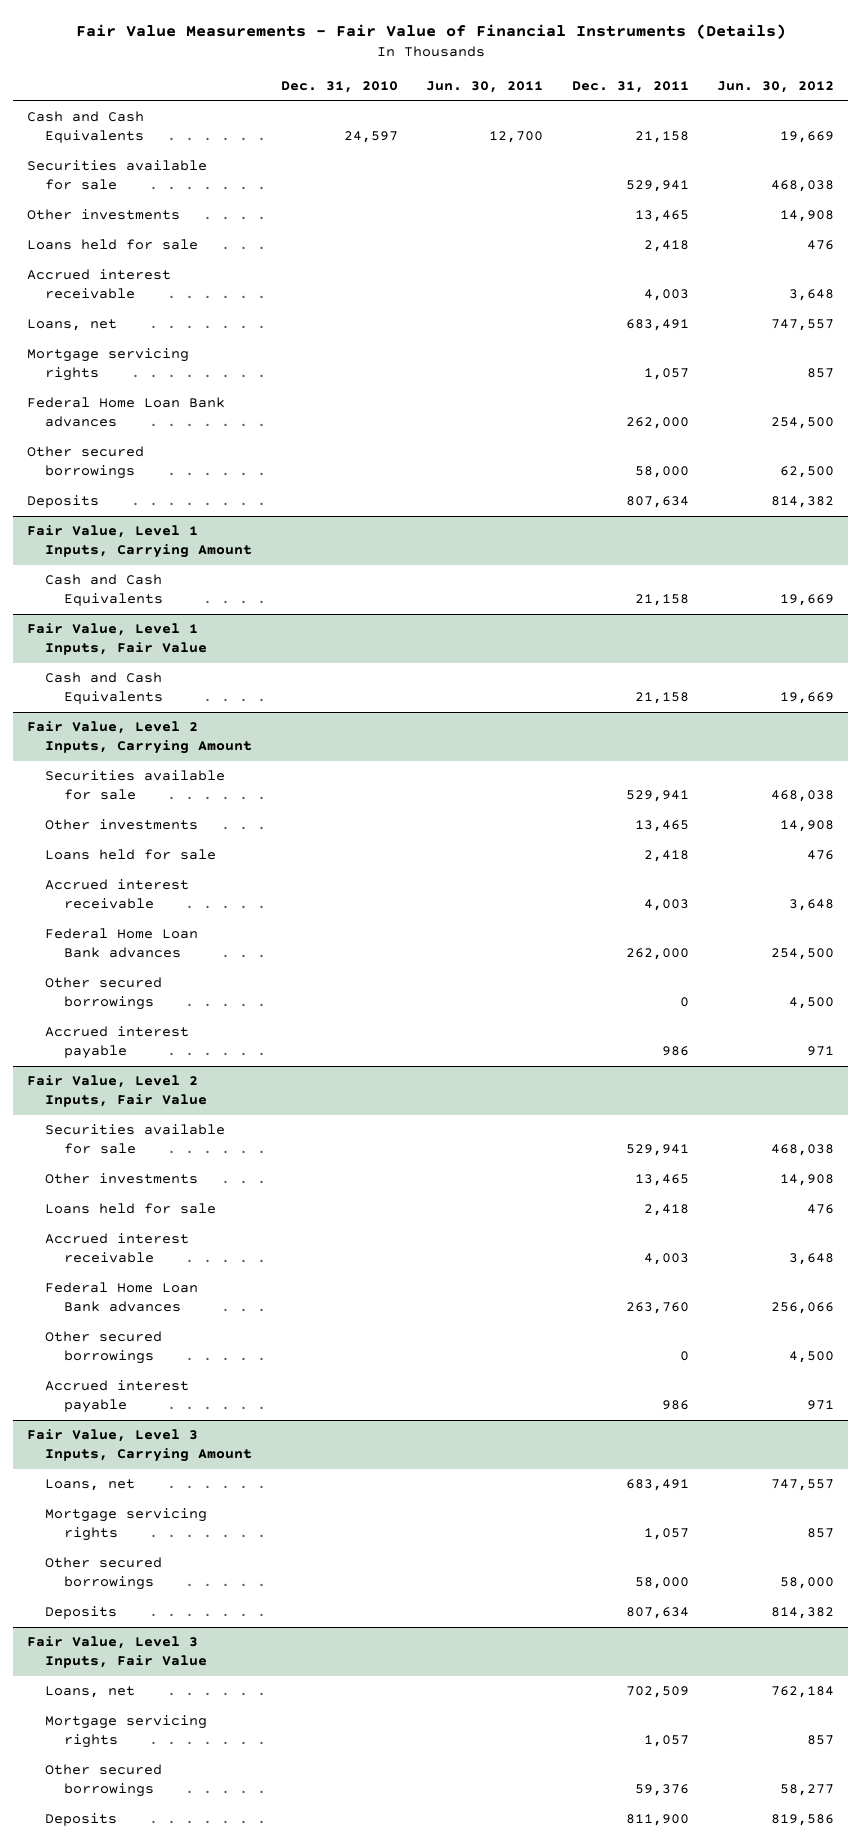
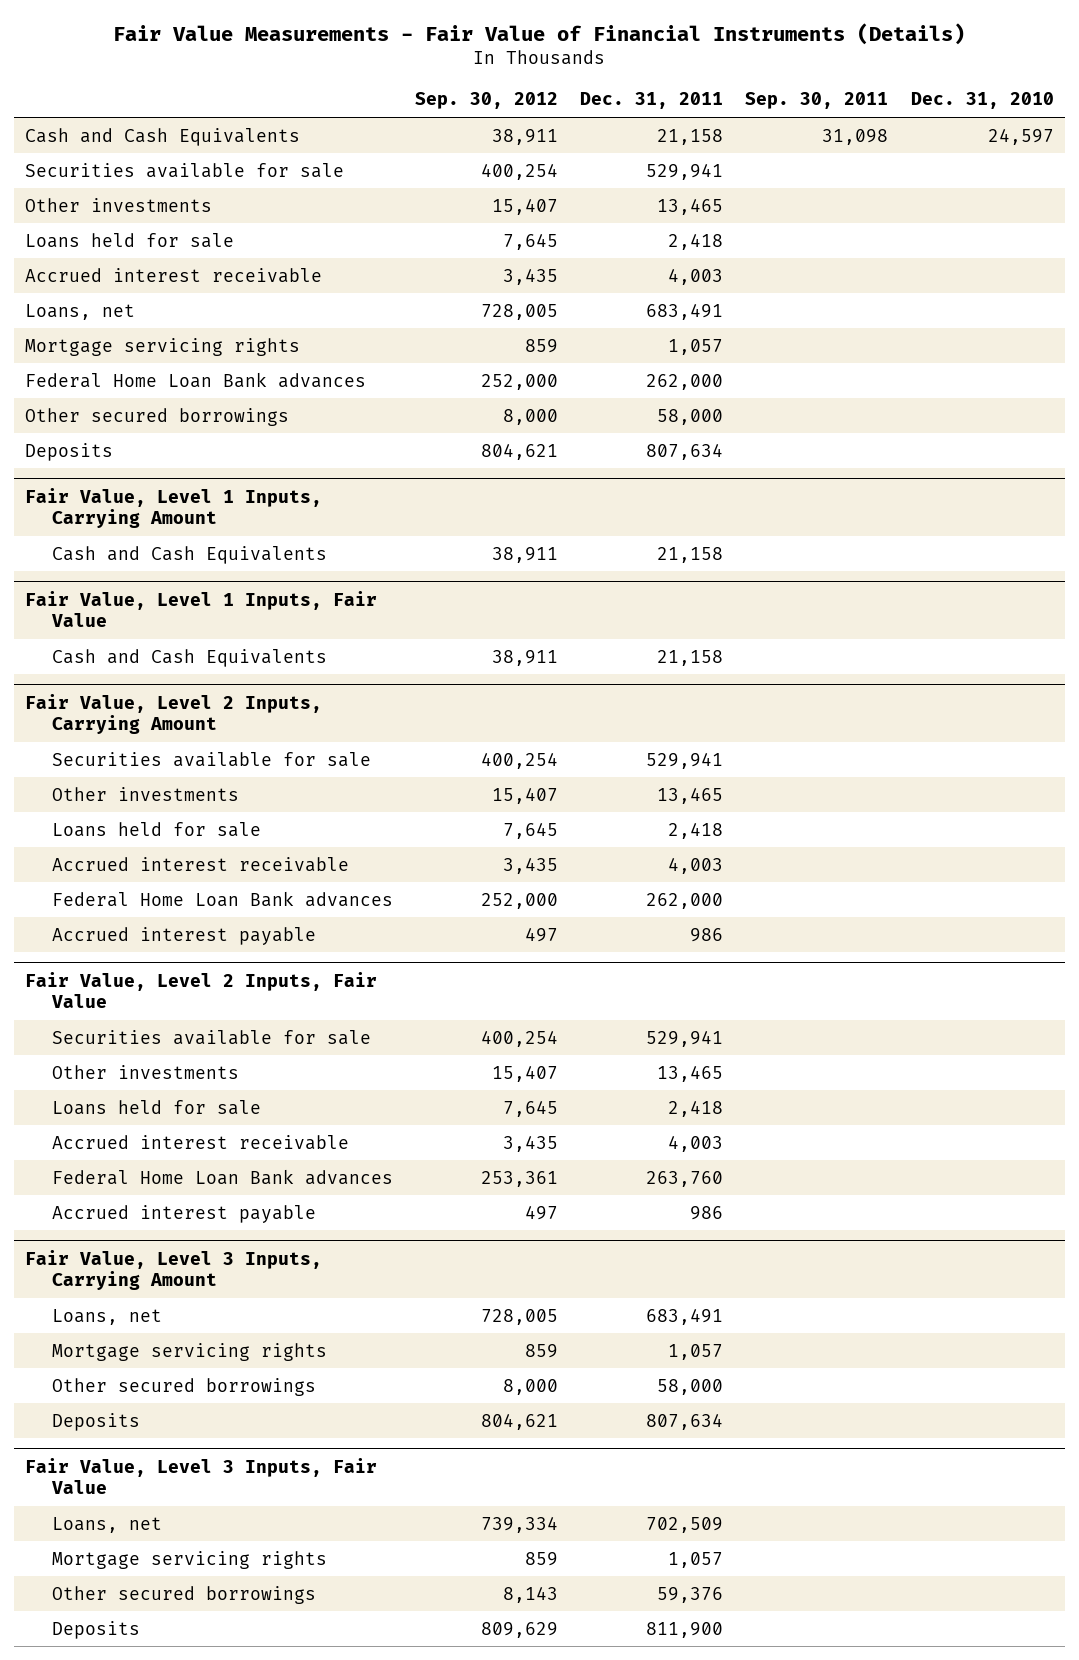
- | Dec. 31, 2010 | Jun. 30, 2011 | Dec. 31, 2011 | Jun. 30, 2012
+ | Sep. 30, 2012 | Dec. 31, 2011 | Sep. 30, 2011 | Dec. 31, 2010
@ Fair Value, Level 2 Inputs, Carrying Amount
- Other secured borrowings | | | 0 | 4,500
@ Fair Value, Level 2 Inputs, Fair Value
- Other secured borrowings | | | 0 | 4,500

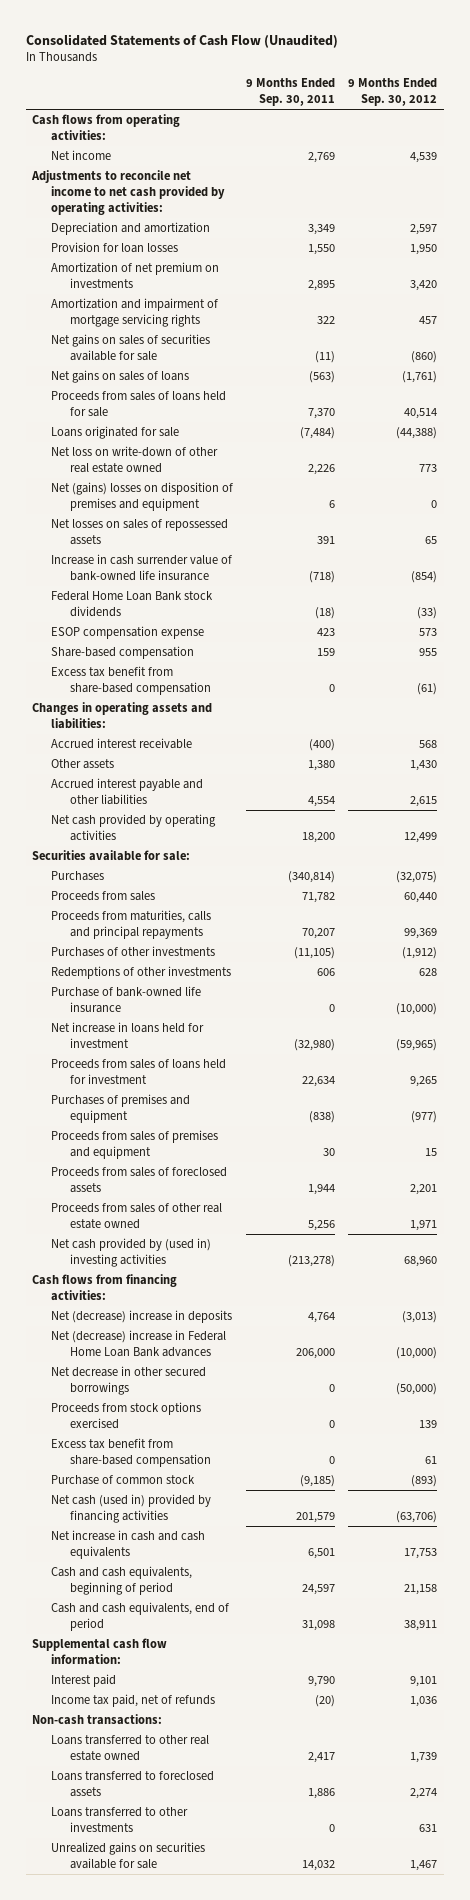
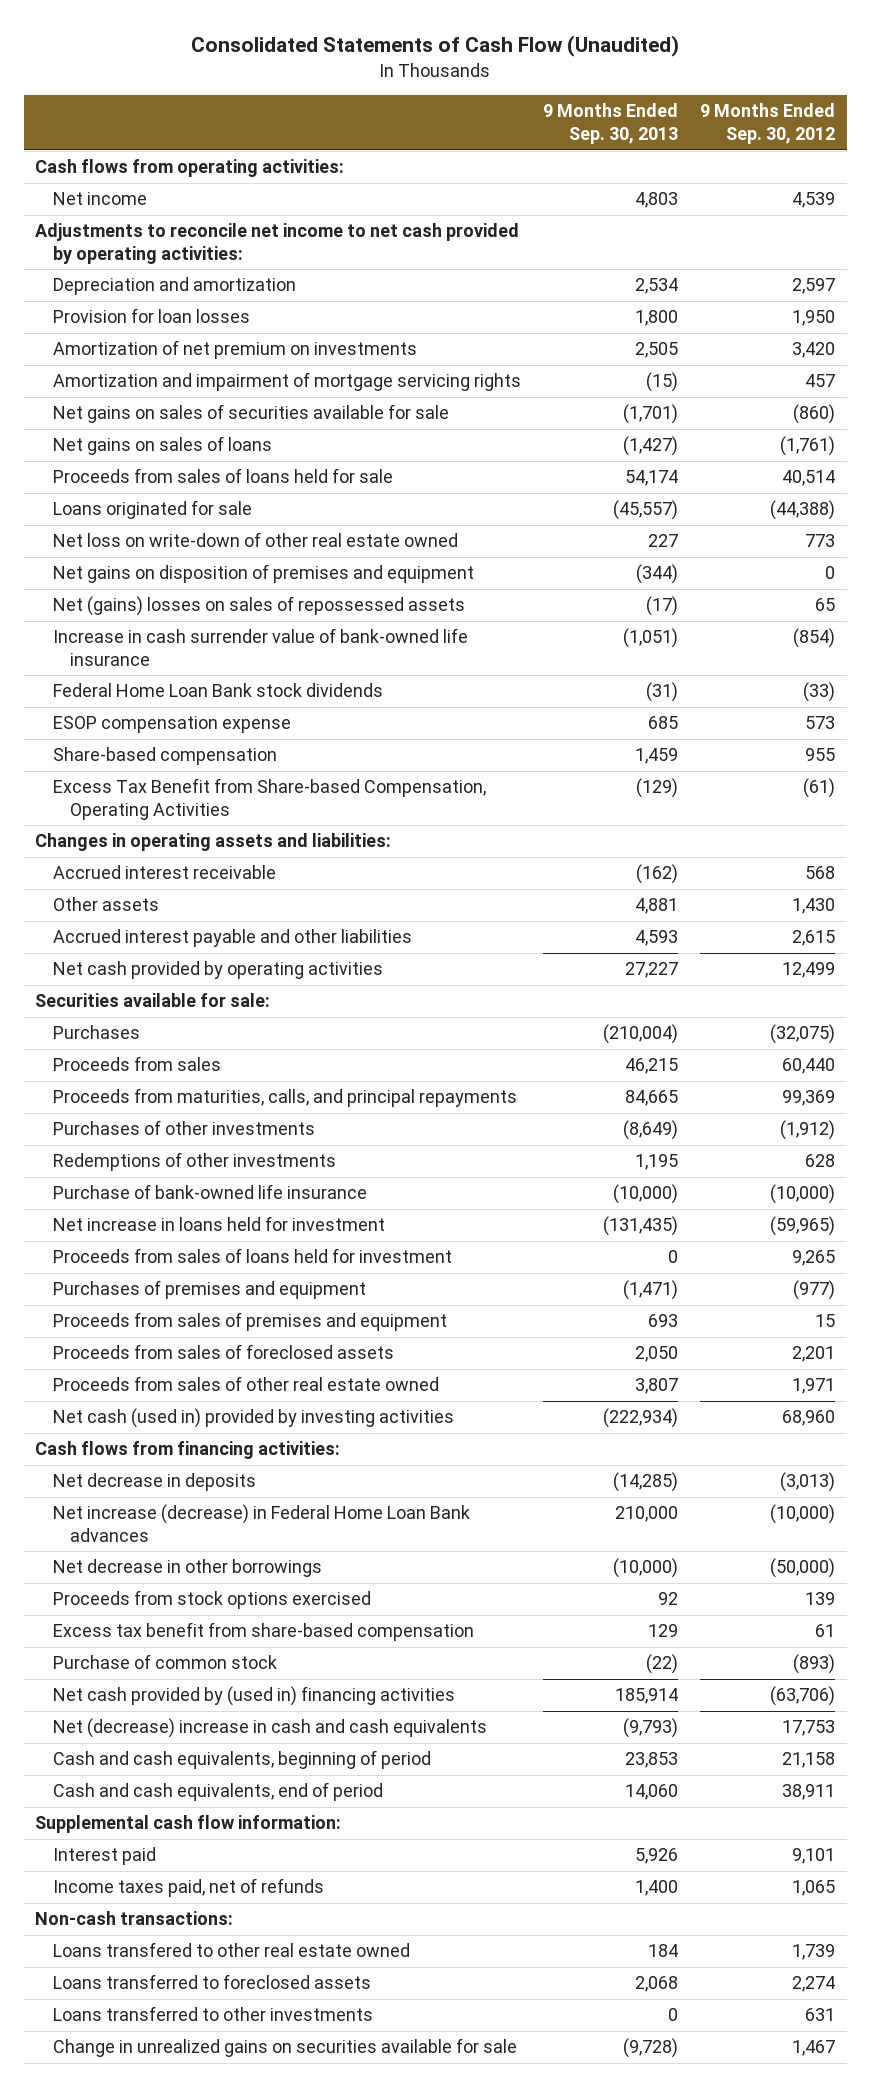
- | 9 Months Ended Sep. 30, 2011 | 9 Months Ended Sep. 30, 2012
+ | 9 Months Ended Sep. 30, 2013 | 9 Months Ended Sep. 30, 2012
- Net (gains) losses on disposition of premises and equipment | 6 | 0
- Net losses on sales of repossessed assets | 391 | 65
+ Net gains on disposition of premises and equipment | (344) | 0
+ Net (gains) losses on sales of repossessed assets | (17) | 65
- Excess tax benefit from share-based compensation | 0 | (61)
+ Excess Tax Benefit from Share-based Compensation, Operating Activities | (129) | (61)
- Proceeds from maturities, calls and principal repayments | 70,207 | 99,369
+ Proceeds from maturities, calls, and principal repayments | 84,665 | 99,369
- Net cash provided by (used in) investing activities | (213,278) | 68,960
+ Net cash (used in) provided by investing activities | (222,934) | 68,960
- Net (decrease) increase in deposits | 4,764 | (3,013)
- Net (decrease) increase in Federal Home Loan Bank advances | 206,000 | (10,000)
- Net decrease in other secured borrowings | 0 | (50,000)
+ Net decrease in deposits | (14,285) | (3,013)
+ Net increase (decrease) in Federal Home Loan Bank advances | 210,000 | (10,000)
+ Net decrease in other borrowings | (10,000) | (50,000)
- Net cash (used in) provided by financing activities | 201,579 | (63,706)
- Net increase in cash and cash equivalents | 6,501 | 17,753
+ Net cash provided by (used in) financing activities | 185,914 | (63,706)
+ Net (decrease) increase in cash and cash equivalents | (9,793) | 17,753
- Income tax paid, net of refunds | (20) | 1,036
+ Income taxes paid, net of refunds | 1,400 | 1,065
- Loans transferred to other real estate owned | 2,417 | 1,739
+ Loans transfered to other real estate owned | 184 | 1,739
- Unrealized gains on securities available for sale | 14,032 | 1,467
+ Change in unrealized gains on securities available for sale | (9,728) | 1,467

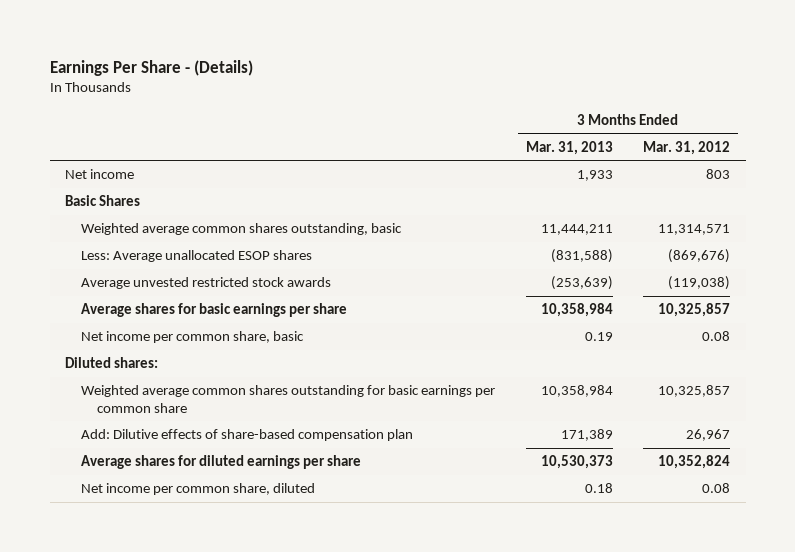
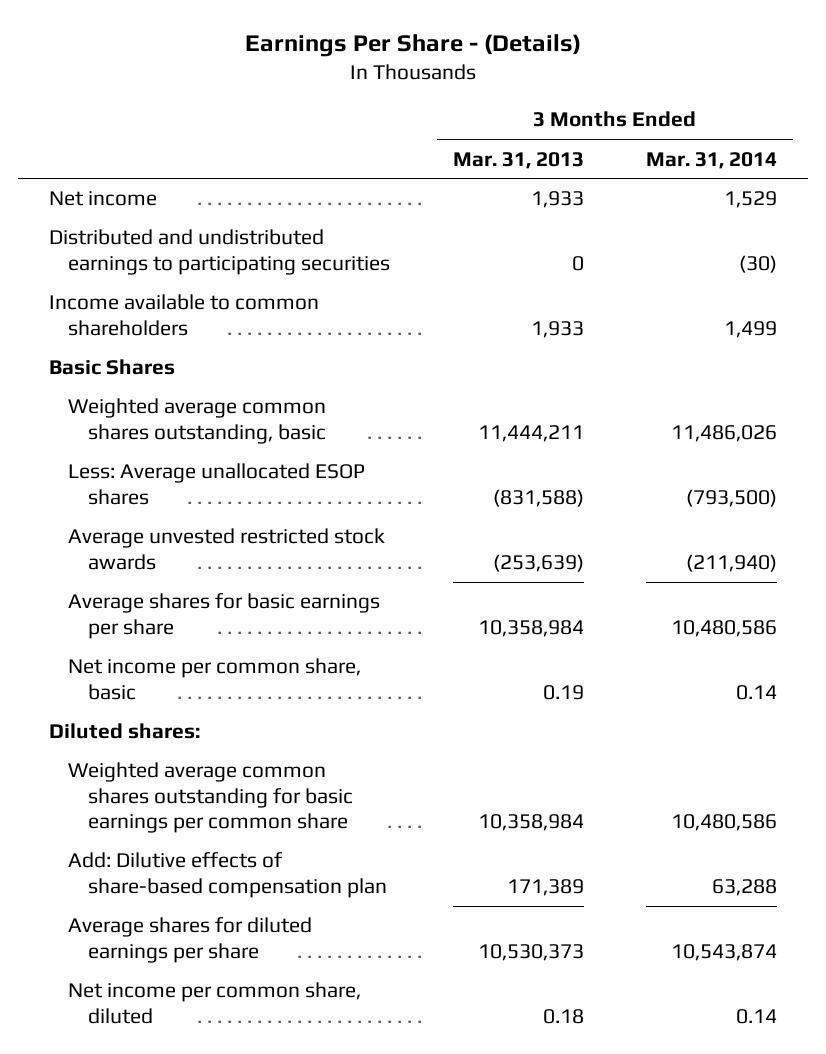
- | 3 Months Ended Mar. 31, 2013 | 3 Months Ended Mar. 31, 2012
+ | 3 Months Ended Mar. 31, 2013 | 3 Months Ended Mar. 31, 2014
+ Distributed and undistributed earnings to participating securities | 0 | (30)
+ Income available to common shareholders | 1,933 | 1,499

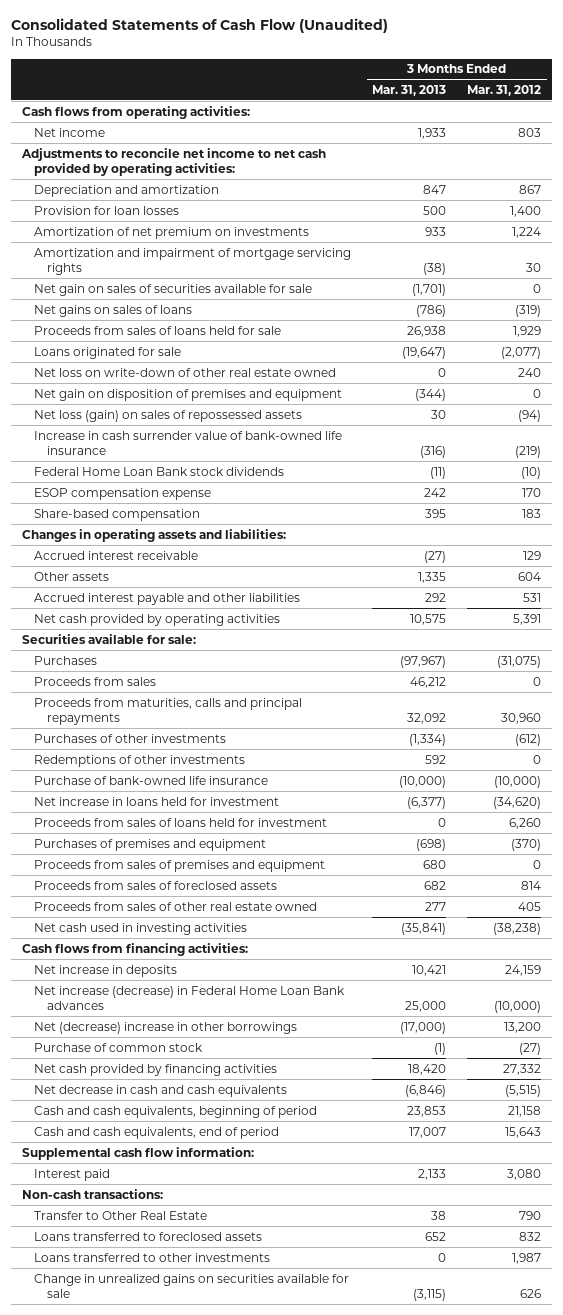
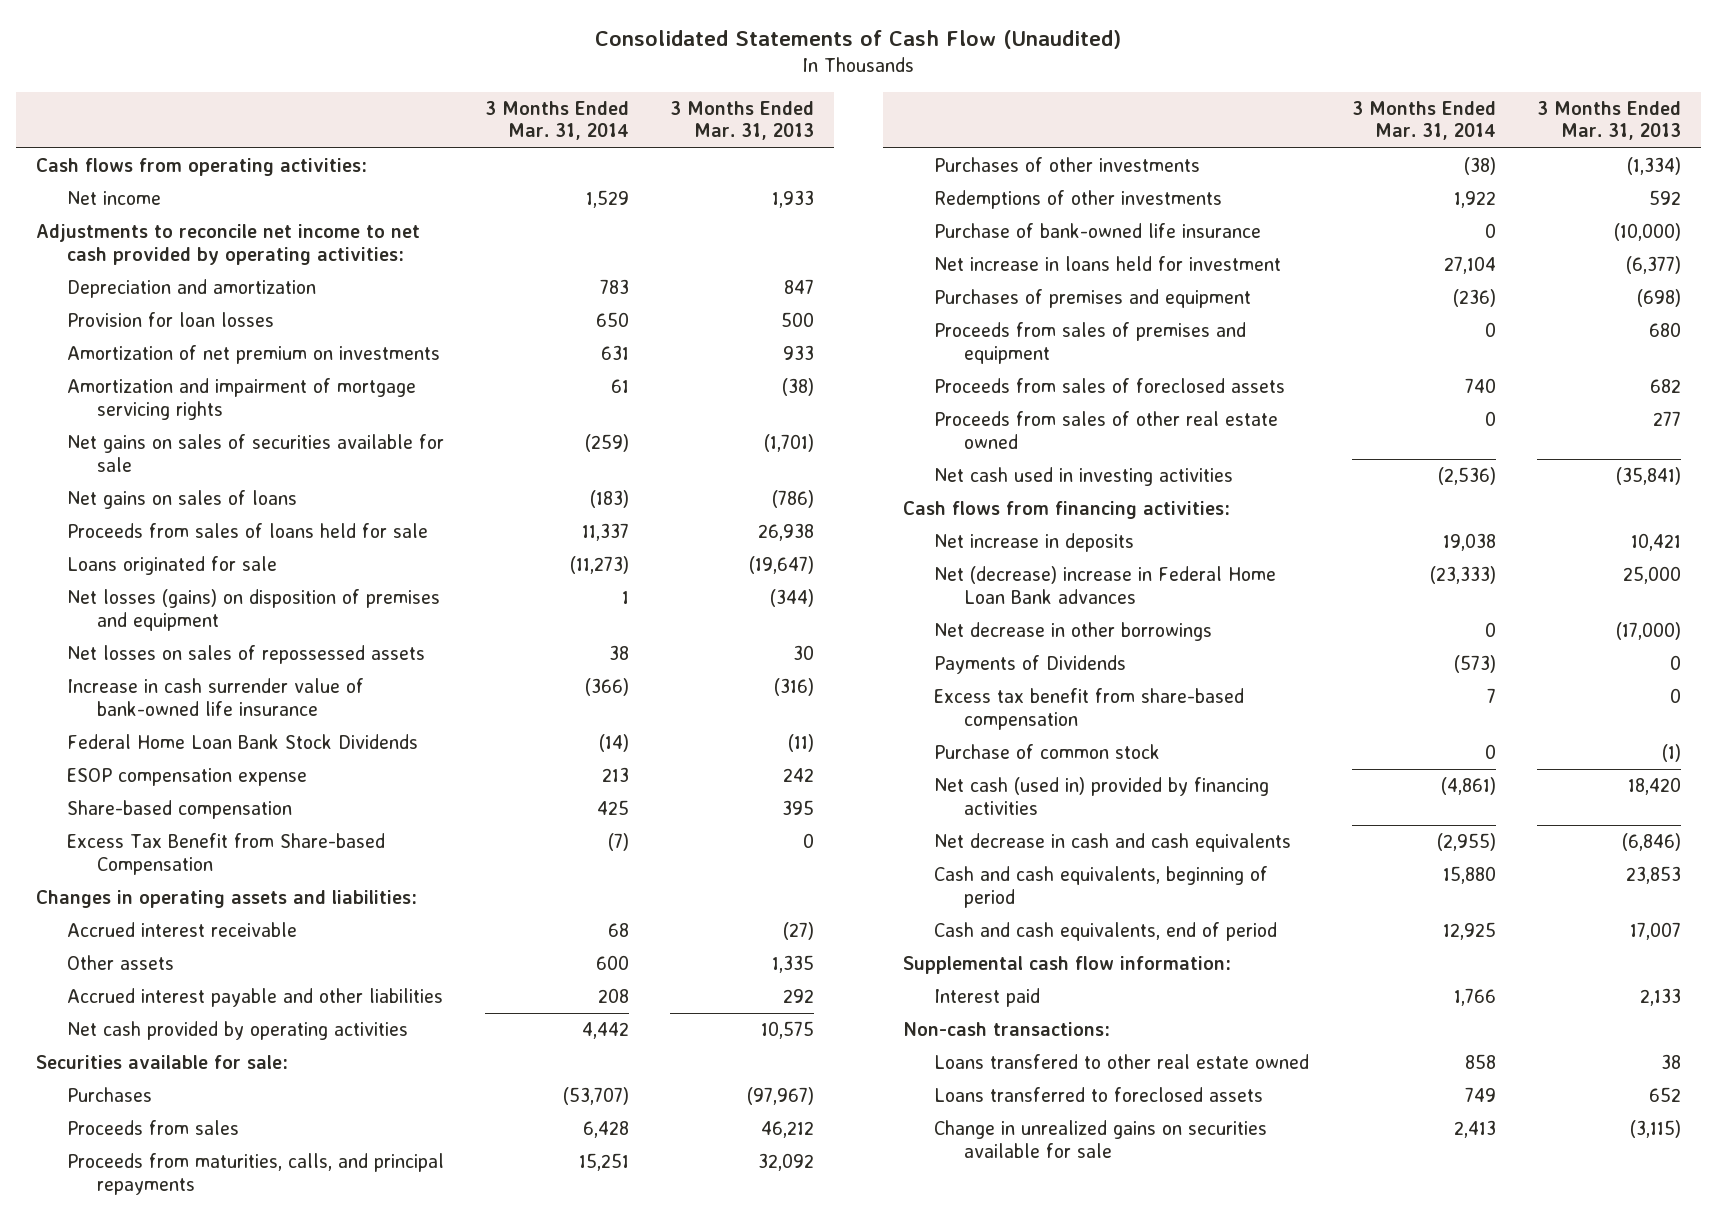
- | 3 Months Ended Mar. 31, 2013 | 3 Months Ended Mar. 31, 2012
+ | 3 Months Ended Mar. 31, 2014 | 3 Months Ended Mar. 31, 2013
- Net gain on sales of securities available for sale | (1,701) | 0
+ Net gains on sales of securities available for sale | (259) | (1,701)
- Net loss on write-down of other real estate owned | 0 | 240
- Net gain on disposition of premises and equipment | (344) | 0
- Net loss (gain) on sales of repossessed assets | 30 | (94)
+ Net losses (gains) on disposition of premises and equipment | 1 | (344)
+ Net losses on sales of repossessed assets | 38 | 30
- Federal Home Loan Bank stock dividends | (11) | (10)
+ Federal Home Loan Bank Stock Dividends | (14) | (11)
+ Excess Tax Benefit from Share-based Compensation | (7) | 0
- Proceeds from maturities, calls and principal repayments | 32,092 | 30,960
+ Proceeds from maturities, calls, and principal repayments | 15,251 | 32,092
- Proceeds from sales of loans held for investment | 0 | 6,260
- Net increase (decrease) in Federal Home Loan Bank advances | 25,000 | (10,000)
- Net (decrease) increase in other borrowings | (17,000) | 13,200
+ Net (decrease) increase in Federal Home Loan Bank advances | (23,333) | 25,000
+ Net decrease in other borrowings | 0 | (17,000)
+ Payments of Dividends | (573) | 0
+ Excess tax benefit from share-based compensation | 7 | 0
- Net cash provided by financing activities | 18,420 | 27,332
+ Net cash (used in) provided by financing activities | (4,861) | 18,420
- Transfer to Other Real Estate | 38 | 790
+ Loans transfered to other real estate owned | 858 | 38
- Loans transferred to other investments | 0 | 1,987

